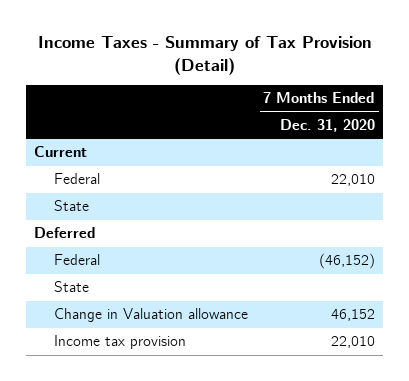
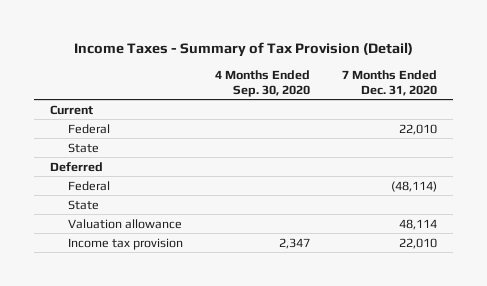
- | 7 Months Ended Dec. 31, 2020
+ | 4 Months Ended Sep. 30, 2020 | 7 Months Ended Dec. 31, 2020
- Federal | (46,152)
+ Federal | | (48,114)
- Change in Valuation allowance | 46,152
+ Valuation allowance | | 48,114

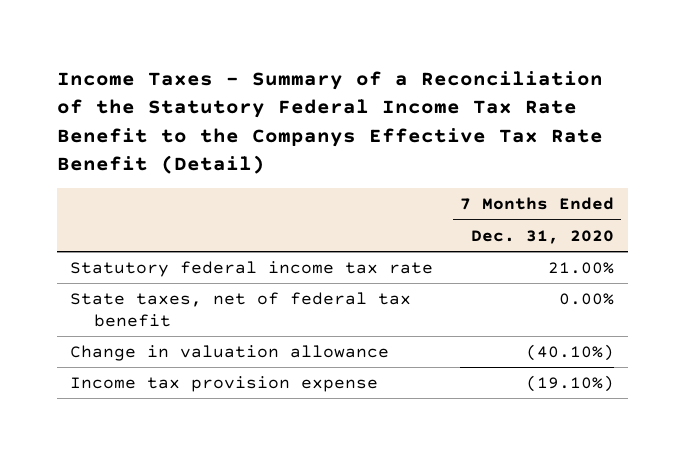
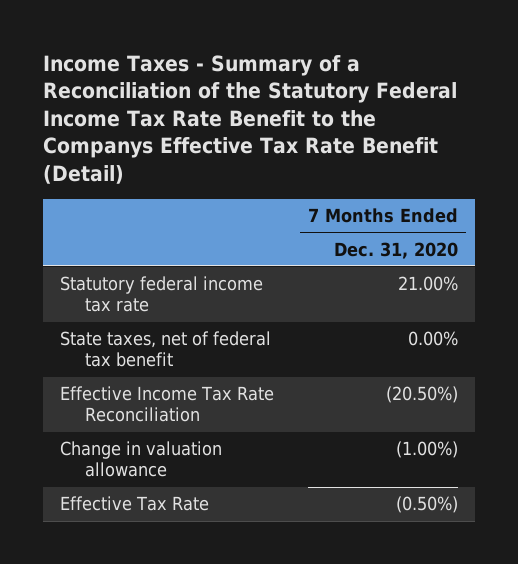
- Change in valuation allowance | (40.10%)
- Income tax provision expense | (19.10%)
+ Effective Income Tax Rate Reconciliation | (20.50%)
+ Change in valuation allowance | (1.00%)
+ Effective Tax Rate | (0.50%)

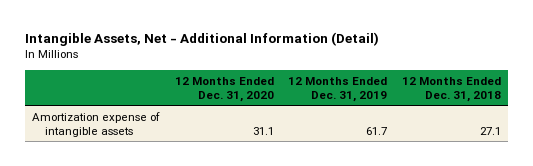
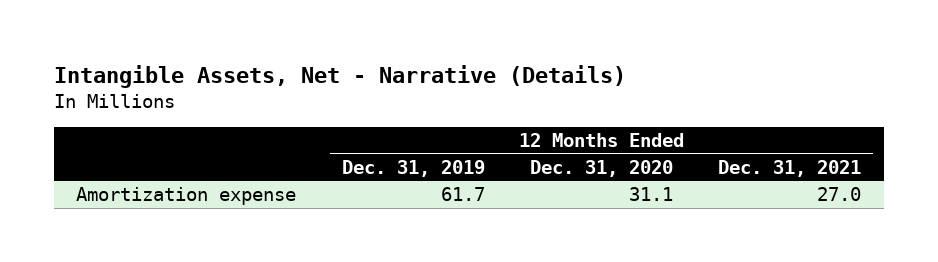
- Intangible Assets, Net - Additional Information (Detail)
+ Intangible Assets, Net - Narrative (Details)
- | 12 Months Ended Dec. 31, 2020 | 12 Months Ended Dec. 31, 2019 | 12 Months Ended Dec. 31, 2018
+ | 12 Months Ended Dec. 31, 2019 | 12 Months Ended Dec. 31, 2020 | 12 Months Ended Dec. 31, 2021
- Amortization expense of intangible assets | 31.1 | 61.7 | 27.1
+ Amortization expense | 61.7 | 31.1 | 27.0

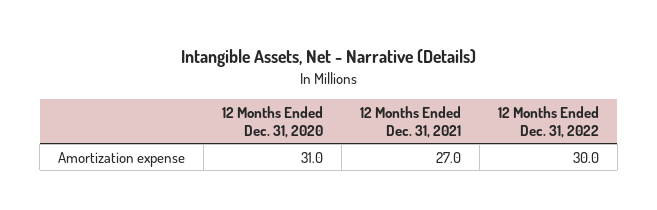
- | 12 Months Ended Dec. 31, 2019 | 12 Months Ended Dec. 31, 2020 | 12 Months Ended Dec. 31, 2021
+ | 12 Months Ended Dec. 31, 2020 | 12 Months Ended Dec. 31, 2021 | 12 Months Ended Dec. 31, 2022
- Amortization expense | 61.7 | 31.1 | 27.0
+ Amortization expense | 31.0 | 27.0 | 30.0

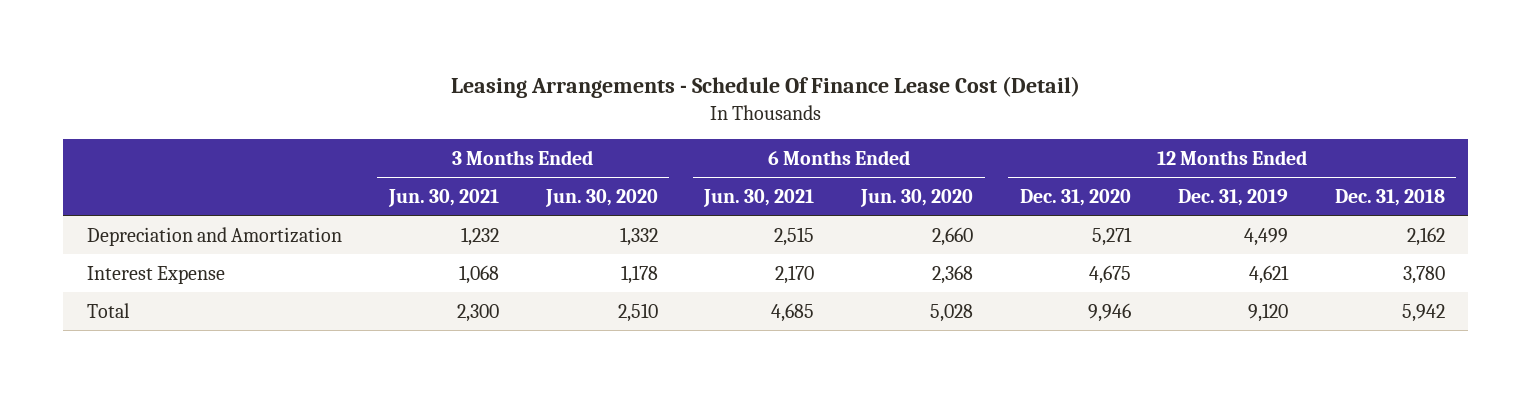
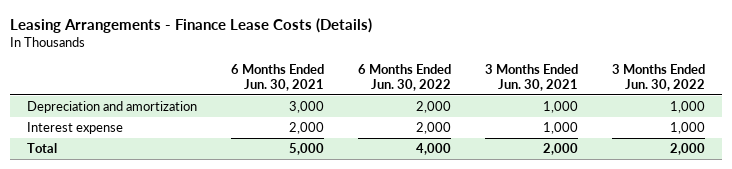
- Leasing Arrangements - Schedule Of Finance Lease Cost (Detail)
+ Leasing Arrangements - Finance Lease Costs (Details)
- | 3 Months Ended Jun. 30, 2021 | 3 Months Ended Jun. 30, 2020 | 6 Months Ended Jun. 30, 2021 | 6 Months Ended Jun. 30, 2020 | 12 Months Ended Dec. 31, 2020 | 12 Months Ended Dec. 31, 2019 | 12 Months Ended Dec. 31, 2018
+ | 6 Months Ended Jun. 30, 2021 | 6 Months Ended Jun. 30, 2022 | 3 Months Ended Jun. 30, 2021 | 3 Months Ended Jun. 30, 2022
- Depreciation and Amortization | 1,232 | 1,332 | 2,515 | 2,660 | 5,271 | 4,499 | 2,162
- Interest Expense | 1,068 | 1,178 | 2,170 | 2,368 | 4,675 | 4,621 | 3,780
- Total | 2,300 | 2,510 | 4,685 | 5,028 | 9,946 | 9,120 | 5,942
+ Depreciation and amortization | 3,000 | 2,000 | 1,000 | 1,000
+ Interest expense | 2,000 | 2,000 | 1,000 | 1,000
+ Total | 5,000 | 4,000 | 2,000 | 2,000

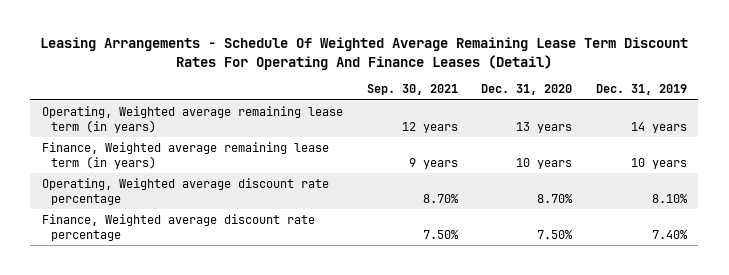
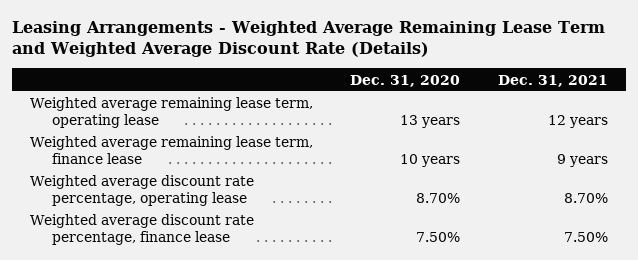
- Leasing Arrangements - Schedule Of Weighted Average Remaining Lease Term Discount Rates For Operating And Finance Leases (Detail)
+ Leasing Arrangements - Weighted Average Remaining Lease Term and Weighted Average Discount Rate (Details)
- | Sep. 30, 2021 | Dec. 31, 2020 | Dec. 31, 2019
+ | Dec. 31, 2020 | Dec. 31, 2021
- Operating, Weighted average remaining lease term (in years) | 12 years | 13 years | 14 years
- Finance, Weighted average remaining lease term (in years) | 9 years | 10 years | 10 years
- Operating, Weighted average discount rate percentage | 8.70% | 8.70% | 8.10%
- Finance, Weighted average discount rate percentage | 7.50% | 7.50% | 7.40%
+ Weighted average remaining lease term, operating lease | 13 years | 12 years
+ Weighted average remaining lease term, finance lease | 10 years | 9 years
+ Weighted average discount rate percentage, operating lease | 8.70% | 8.70%
+ Weighted average discount rate percentage, finance lease | 7.50% | 7.50%

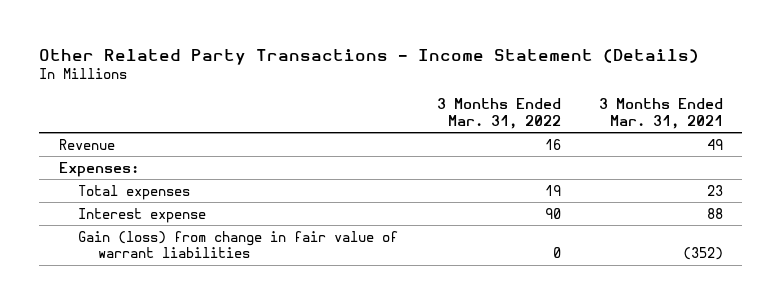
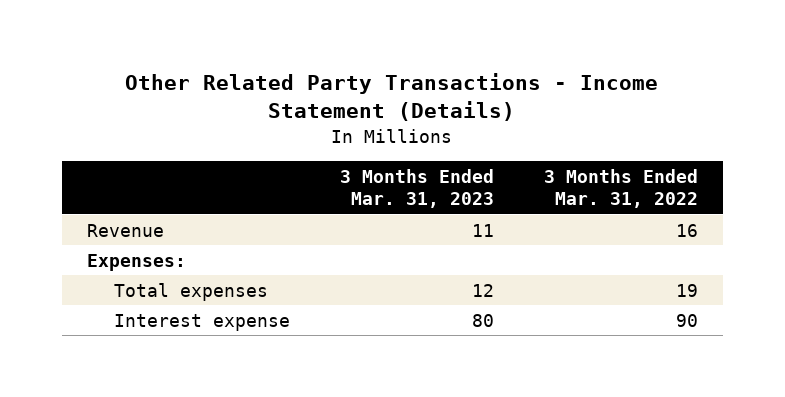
- | 3 Months Ended Mar. 31, 2022 | 3 Months Ended Mar. 31, 2021
+ | 3 Months Ended Mar. 31, 2023 | 3 Months Ended Mar. 31, 2022
- Gain (loss) from change in fair value of warrant liabilities | 0 | (352)

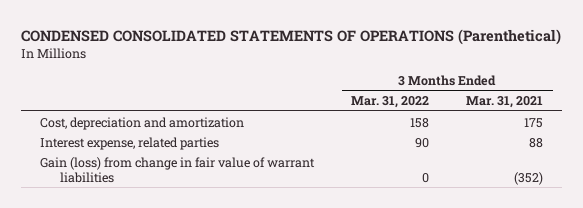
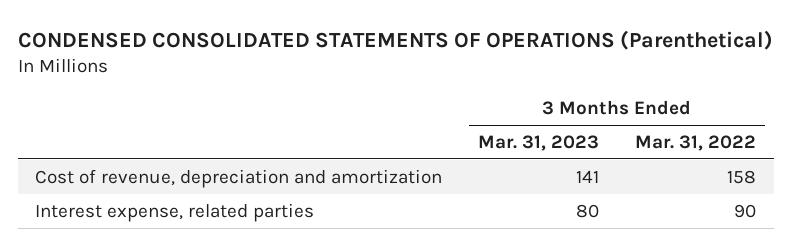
- | 3 Months Ended Mar. 31, 2022 | 3 Months Ended Mar. 31, 2021
+ | 3 Months Ended Mar. 31, 2023 | 3 Months Ended Mar. 31, 2022
- Cost, depreciation and amortization | 158 | 175
+ Cost of revenue, depreciation and amortization | 141 | 158
- Gain (loss) from change in fair value of warrant liabilities | 0 | (352)

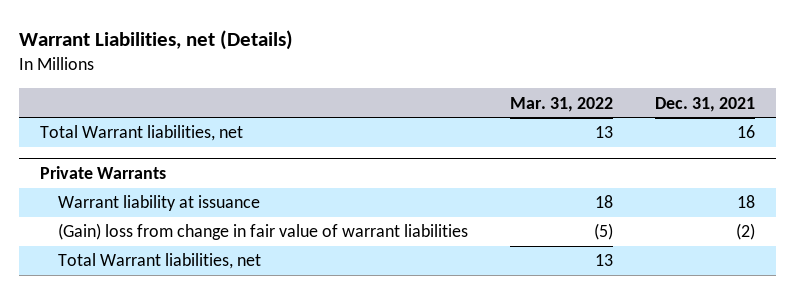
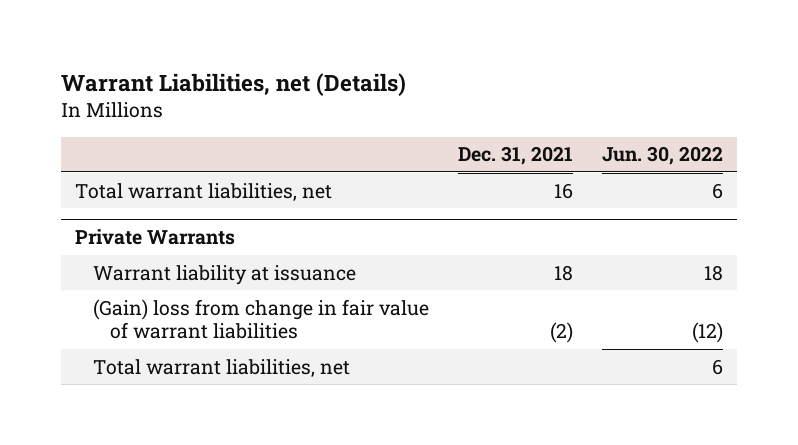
- | Mar. 31, 2022 | Dec. 31, 2021
+ | Dec. 31, 2021 | Jun. 30, 2022
- Total Warrant liabilities, net | 13 | 16
+ Total warrant liabilities, net | 16 | 6
@ Private Warrants
- Total Warrant liabilities, net | 13 |
+ Total warrant liabilities, net | | 6

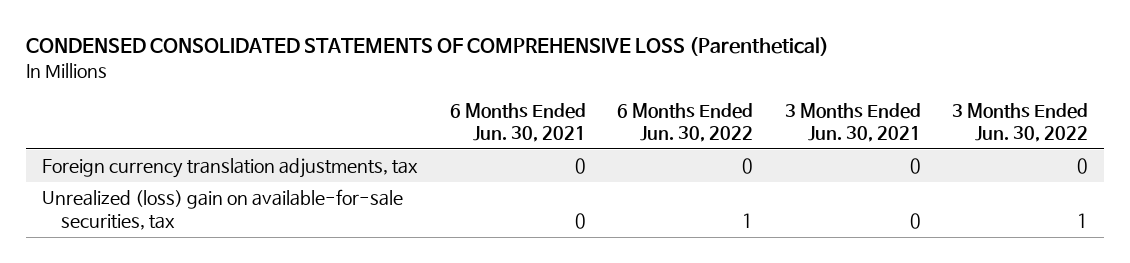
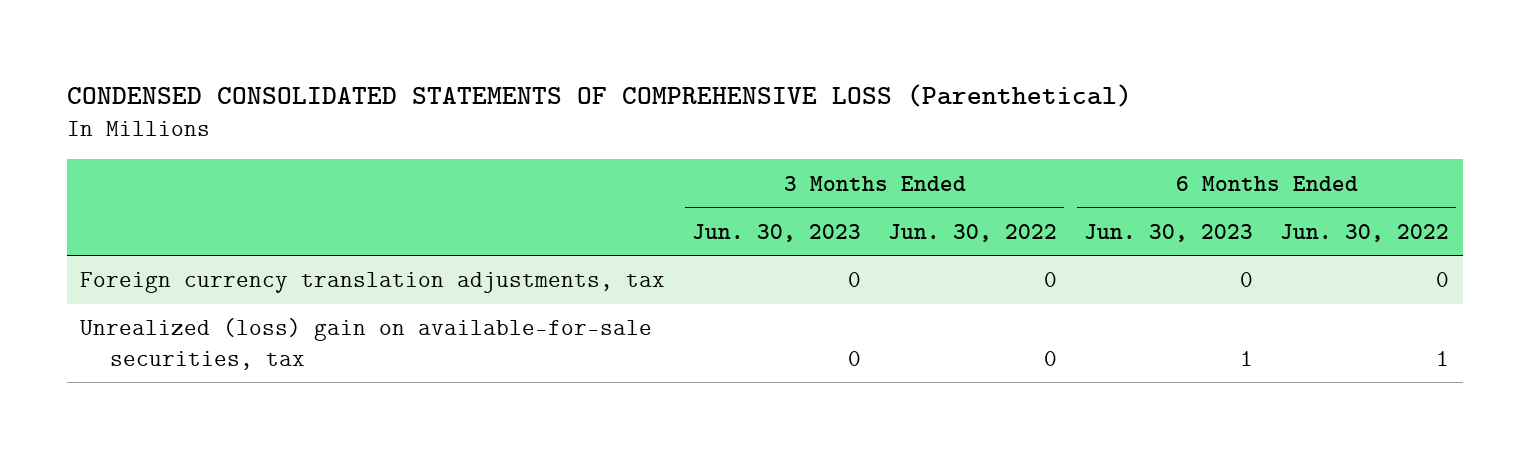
- | 6 Months Ended Jun. 30, 2021 | 6 Months Ended Jun. 30, 2022 | 3 Months Ended Jun. 30, 2021 | 3 Months Ended Jun. 30, 2022
+ | 3 Months Ended Jun. 30, 2023 | 3 Months Ended Jun. 30, 2022 | 6 Months Ended Jun. 30, 2023 | 6 Months Ended Jun. 30, 2022
- Unrealized (loss) gain on available-for-sale securities, tax | 0 | 1 | 0 | 1
+ Unrealized (loss) gain on available-for-sale securities, tax | 0 | 0 | 1 | 1

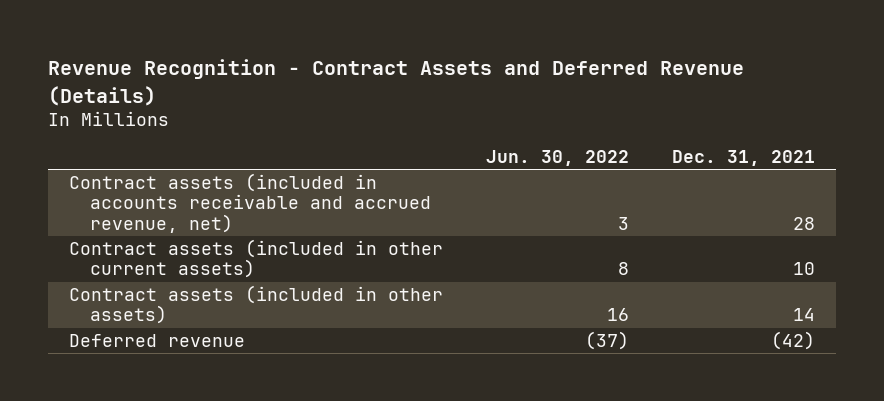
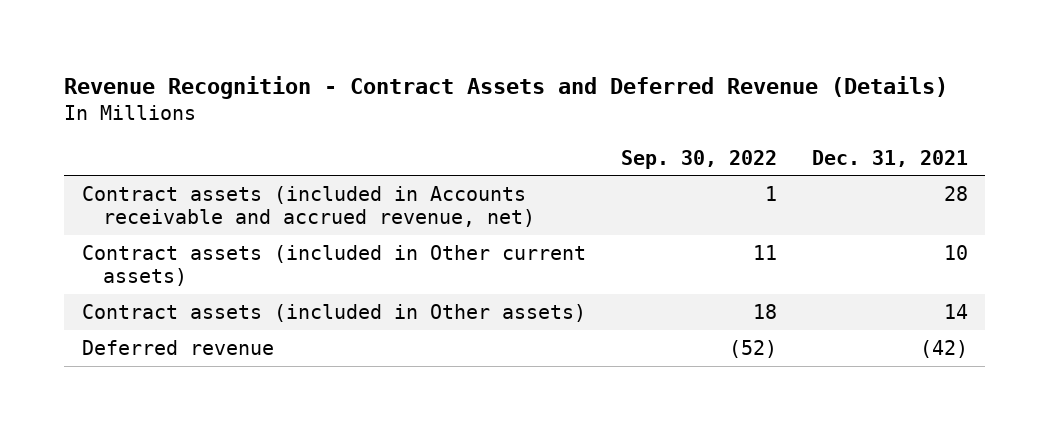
- | Jun. 30, 2022 | Dec. 31, 2021
+ | Sep. 30, 2022 | Dec. 31, 2021
- Contract assets (included in accounts receivable and accrued revenue, net) | 3 | 28
- Contract assets (included in other current assets) | 8 | 10
- Contract assets (included in other assets) | 16 | 14
+ Contract assets (included in Accounts receivable and accrued revenue, net) | 1 | 28
+ Contract assets (included in Other current assets) | 11 | 10
+ Contract assets (included in Other assets) | 18 | 14

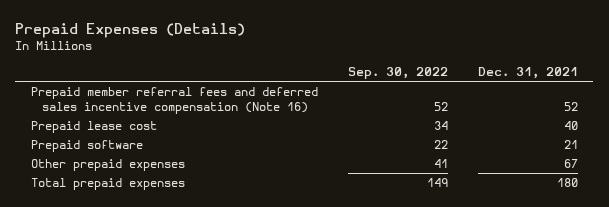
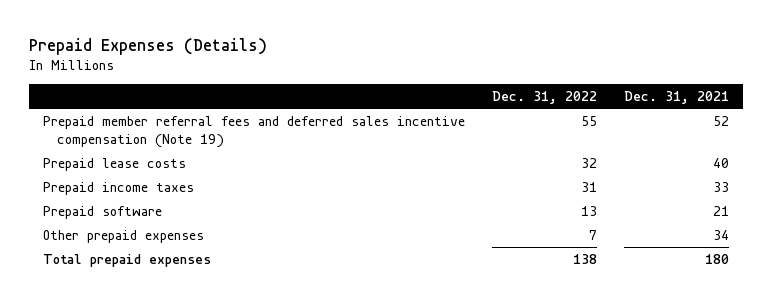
- | Sep. 30, 2022 | Dec. 31, 2021
+ | Dec. 31, 2022 | Dec. 31, 2021
- Prepaid member referral fees and deferred sales incentive compensation (Note 16) | 52 | 52
- Prepaid lease cost | 34 | 40
+ Prepaid member referral fees and deferred sales incentive compensation (Note 19) | 55 | 52
+ Prepaid lease costs | 32 | 40
+ Prepaid income taxes | 31 | 33
- Other prepaid expenses | 41 | 67
+ Other prepaid expenses | 7 | 34

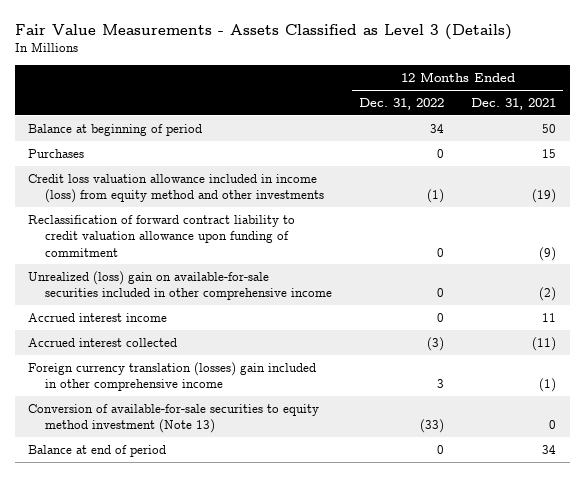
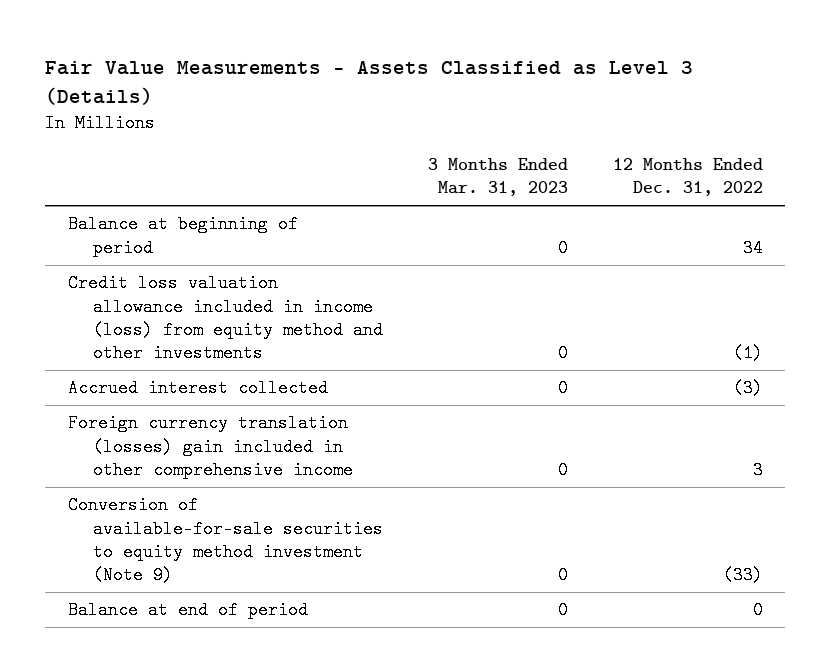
- | 12 Months Ended Dec. 31, 2022 | 12 Months Ended Dec. 31, 2021
+ | 3 Months Ended Mar. 31, 2023 | 12 Months Ended Dec. 31, 2022
- Purchases | 0 | 15
- Reclassification of forward contract liability to credit valuation allowance upon funding of commitment | 0 | (9)
- Unrealized (loss) gain on available-for-sale securities included in other comprehensive income | 0 | (2)
- Accrued interest income | 0 | 11
- Conversion of available-for-sale securities to equity method investment (Note 13) | (33) | 0
+ Conversion of available-for-sale securities to equity method investment (Note 9) | 0 | (33)

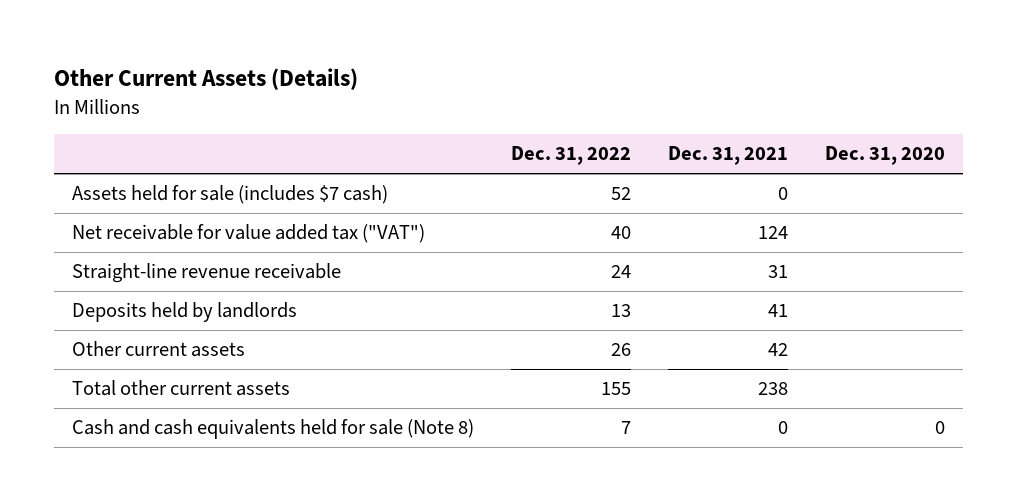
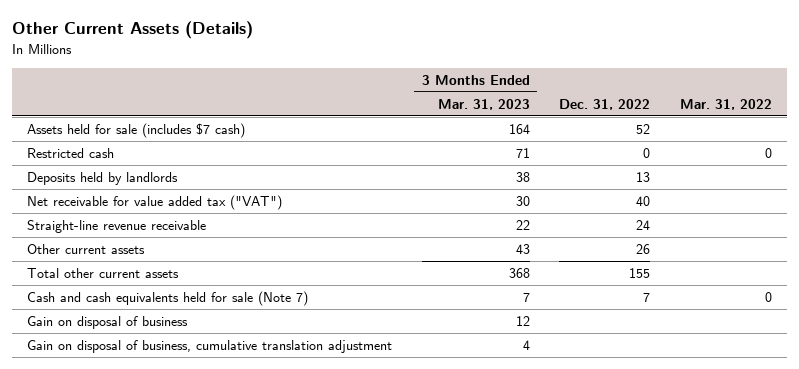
- | Dec. 31, 2022 | Dec. 31, 2021 | Dec. 31, 2020
+ | 3 Months Ended Mar. 31, 2023 | Dec. 31, 2022 | Mar. 31, 2022
+ Restricted cash | 71 | 0 | 0
moved up: Deposits held by landlords | 38 | 13 |
- Cash and cash equivalents held for sale (Note 8) | 7 | 0 | 0
+ Cash and cash equivalents held for sale (Note 7) | 7 | 7 | 0
+ Gain on disposal of business | 12 | |
+ Gain on disposal of business, cumulative translation adjustment | 4 | |

